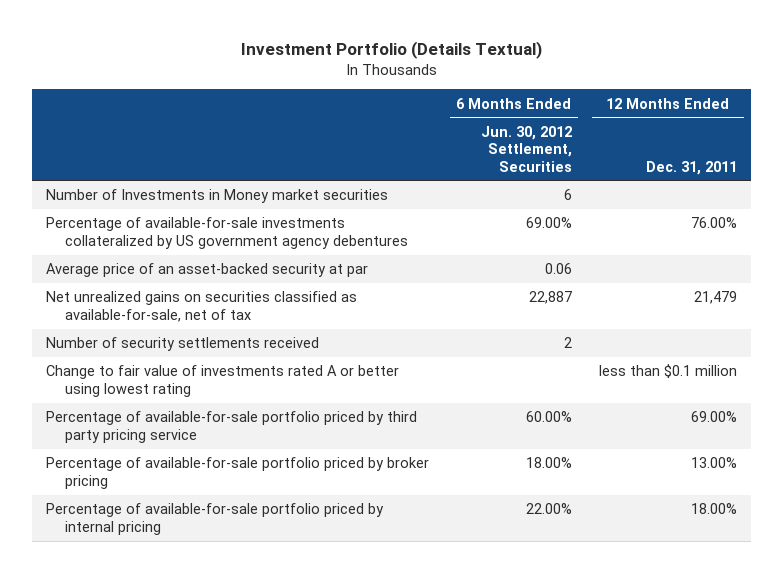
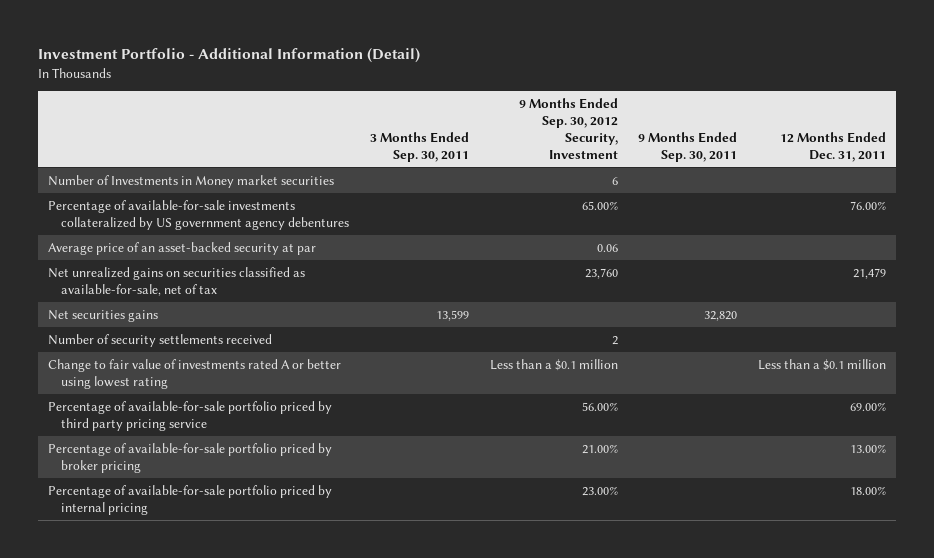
- Investment Portfolio (Details Textual)
+ Investment Portfolio - Additional Information (Detail)
- | 6 Months Ended Jun. 30, 2012 Settlement, Securities | 12 Months Ended Dec. 31, 2011
+ | 3 Months Ended Sep. 30, 2011 | 9 Months Ended Sep. 30, 2012 Security, Investment | 9 Months Ended Sep. 30, 2011 | 12 Months Ended Dec. 31, 2011
+ Net securities gains | 13,599 | | 32,820 |
- Change to fair value of investments rated A or better using lowest rating | | less than $0.1 million
+ Change to fair value of investments rated A or better using lowest rating | | Less than a $0.1 million | | Less than a $0.1 million

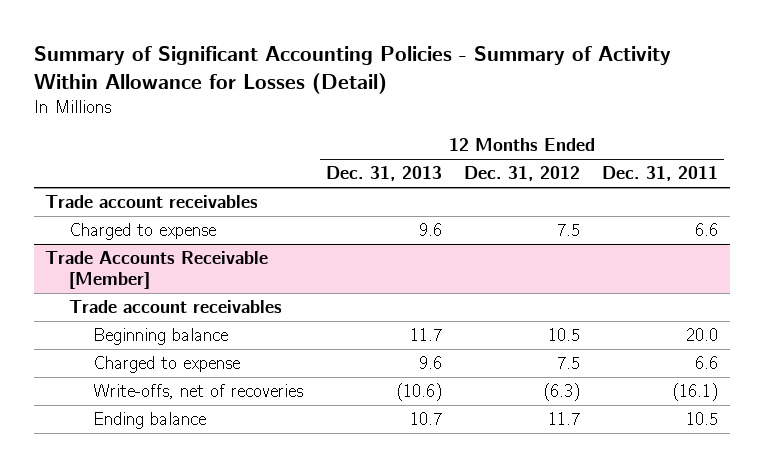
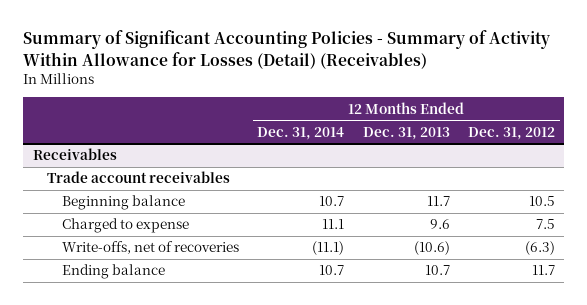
- Summary of Significant Accounting Policies - Summary of Activity Within Allowance for Losses (Detail)
+ Summary of Significant Accounting Policies - Summary of Activity Within Allowance for Losses (Detail) (Receivables)
- | 12 Months Ended Dec. 31, 2013 | 12 Months Ended Dec. 31, 2012 | 12 Months Ended Dec. 31, 2011
+ | 12 Months Ended Dec. 31, 2014 | 12 Months Ended Dec. 31, 2013 | 12 Months Ended Dec. 31, 2012
- Trade account receivables
- Charged to expense | 9.6 | 7.5 | 6.6
- Trade Accounts Receivable [Member]
+ Receivables

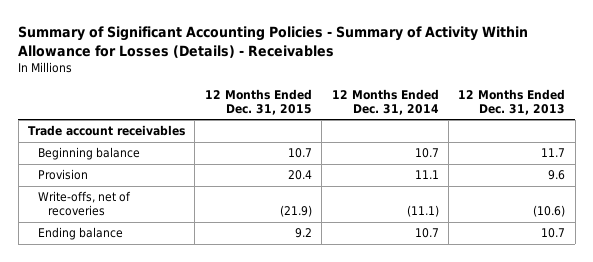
- Summary of Significant Accounting Policies - Summary of Activity Within Allowance for Losses (Detail) (Receivables)
+ Summary of Significant Accounting Policies - Summary of Activity Within Allowance for Losses (Details) - Receivables
- | 12 Months Ended Dec. 31, 2014 | 12 Months Ended Dec. 31, 2013 | 12 Months Ended Dec. 31, 2012
+ | 12 Months Ended Dec. 31, 2015 | 12 Months Ended Dec. 31, 2014 | 12 Months Ended Dec. 31, 2013
- Receivables
- Charged to expense | 11.1 | 9.6 | 7.5
+ Provision | 20.4 | 11.1 | 9.6

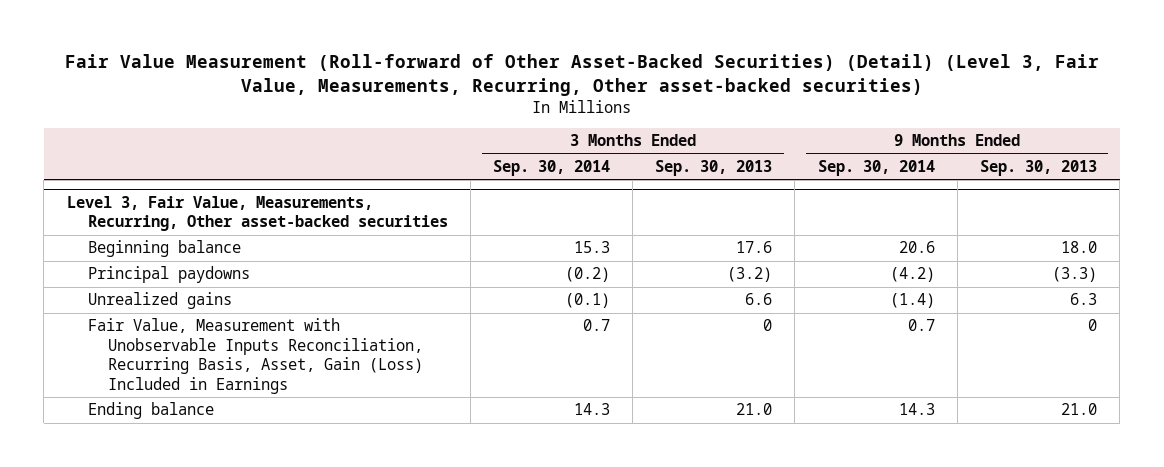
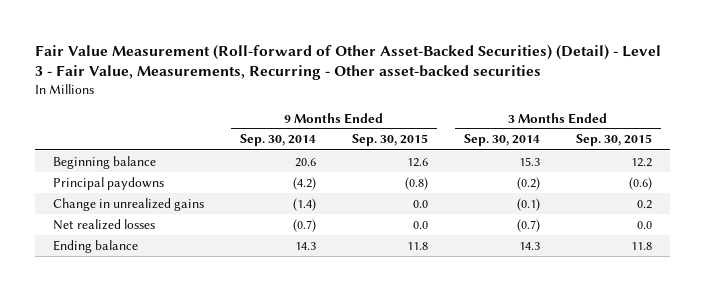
- Fair Value Measurement (Roll-forward of Other Asset-Backed Securities) (Detail) (Level 3, Fair Value, Measurements, Recurring, Other asset-backed securities)
+ Fair Value Measurement (Roll-forward of Other Asset-Backed Securities) (Detail) - Level 3 - Fair Value, Measurements, Recurring - Other asset-backed securities
- | 3 Months Ended Sep. 30, 2014 | 3 Months Ended Sep. 30, 2013 | 9 Months Ended Sep. 30, 2014 | 9 Months Ended Sep. 30, 2013
+ | 9 Months Ended Sep. 30, 2014 | 9 Months Ended Sep. 30, 2015 | 3 Months Ended Sep. 30, 2014 | 3 Months Ended Sep. 30, 2015
- Level 3, Fair Value, Measurements, Recurring, Other asset-backed securities
- Unrealized gains | (0.1) | 6.6 | (1.4) | 6.3
- Fair Value, Measurement with Unobservable Inputs Reconciliation, Recurring Basis, Asset, Gain (Loss) Included in Earnings | 0.7 | 0 | 0.7 | 0
+ Change in unrealized gains | (1.4) | 0.0 | (0.1) | 0.2
+ Net realized losses | (0.7) | 0.0 | (0.7) | 0.0

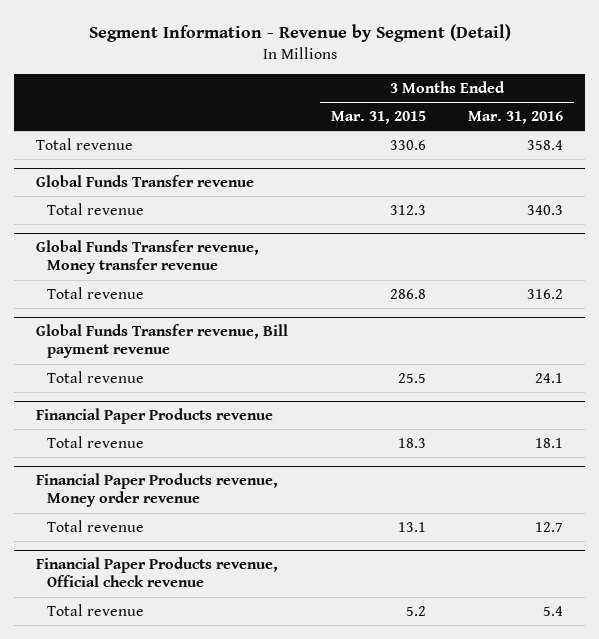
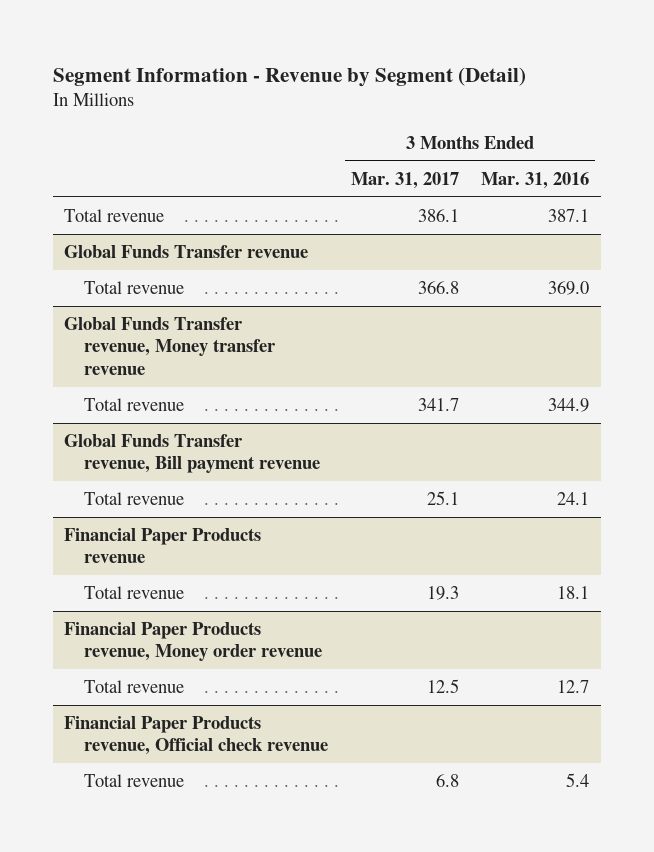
- | 3 Months Ended Mar. 31, 2015 | 3 Months Ended Mar. 31, 2016
+ | 3 Months Ended Mar. 31, 2017 | 3 Months Ended Mar. 31, 2016
- Total revenue | 330.6 | 358.4
+ Total revenue | 386.1 | 387.1
@ Global Funds Transfer revenue
- Total revenue | 312.3 | 340.3
+ Total revenue | 366.8 | 369.0
@ Global Funds Transfer revenue, Money transfer revenue
- Total revenue | 286.8 | 316.2
+ Total revenue | 341.7 | 344.9

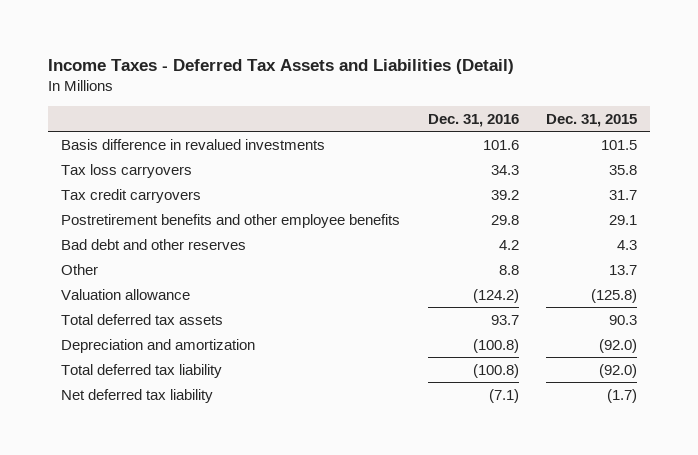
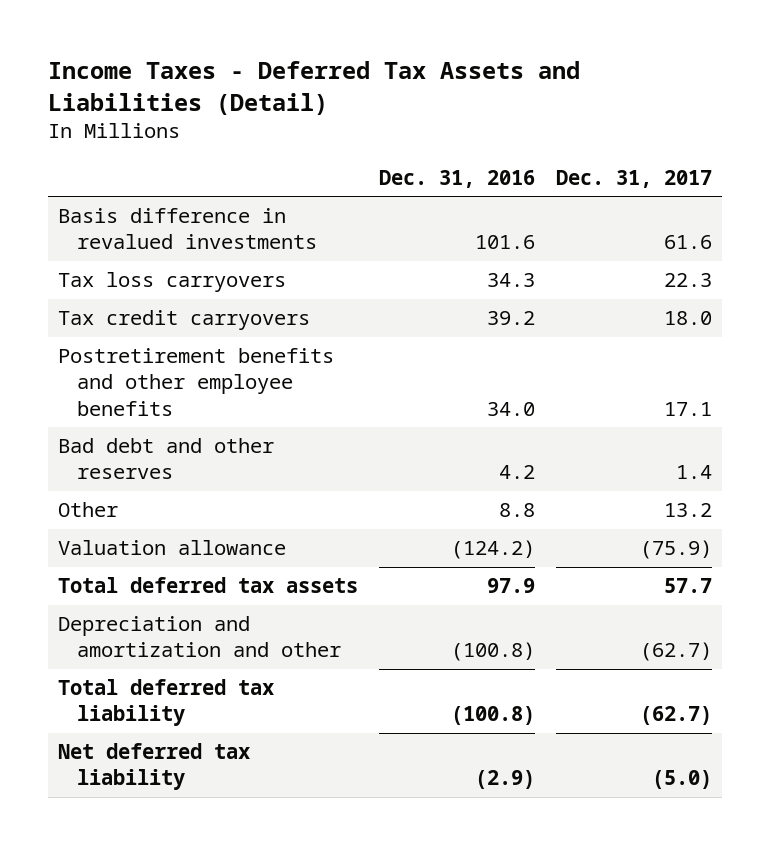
- | Dec. 31, 2016 | Dec. 31, 2015
+ | Dec. 31, 2016 | Dec. 31, 2017
- Postretirement benefits and other employee benefits | 29.8 | 29.1
+ Postretirement benefits and other employee benefits | 34.0 | 17.1
- Total deferred tax assets | 93.7 | 90.3
- Depreciation and amortization | (100.8) | (92.0)
+ Total deferred tax assets | 97.9 | 57.7
+ Depreciation and amortization and other | (100.8) | (62.7)
- Net deferred tax liability | (7.1) | (1.7)
+ Net deferred tax liability | (2.9) | (5.0)

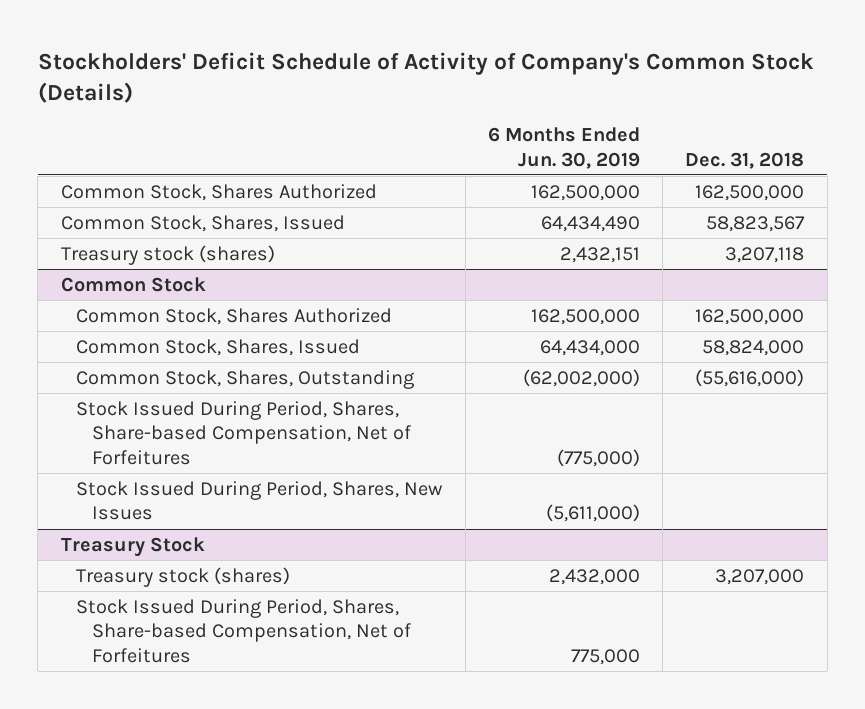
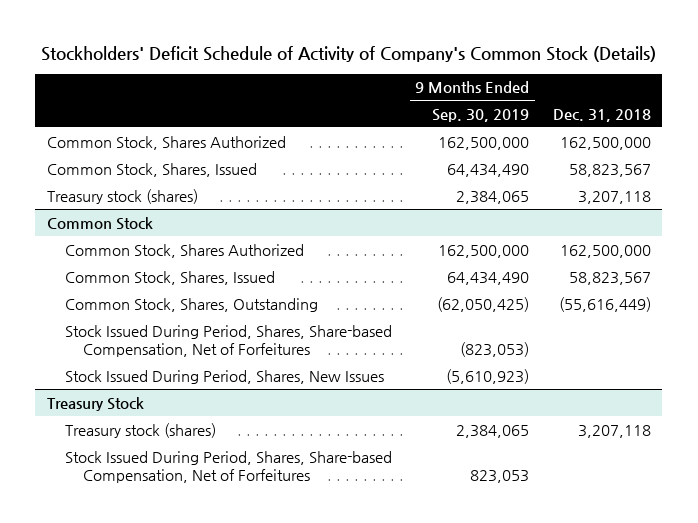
- | 6 Months Ended Jun. 30, 2019 | Dec. 31, 2018
+ | 9 Months Ended Sep. 30, 2019 | Dec. 31, 2018
@ Common Stock
- Common Stock, Shares, Issued | 64,434,000 | 58,824,000
- Common Stock, Shares, Outstanding | (62,002,000) | (55,616,000)
+ Common Stock, Shares, Issued | 64,434,490 | 58,823,567
+ Common Stock, Shares, Outstanding | (62,050,425) | (55,616,449)
@ Treasury Stock
- Treasury stock (shares) | 2,432,000 | 3,207,000
+ Treasury stock (shares) | 2,384,065 | 3,207,118

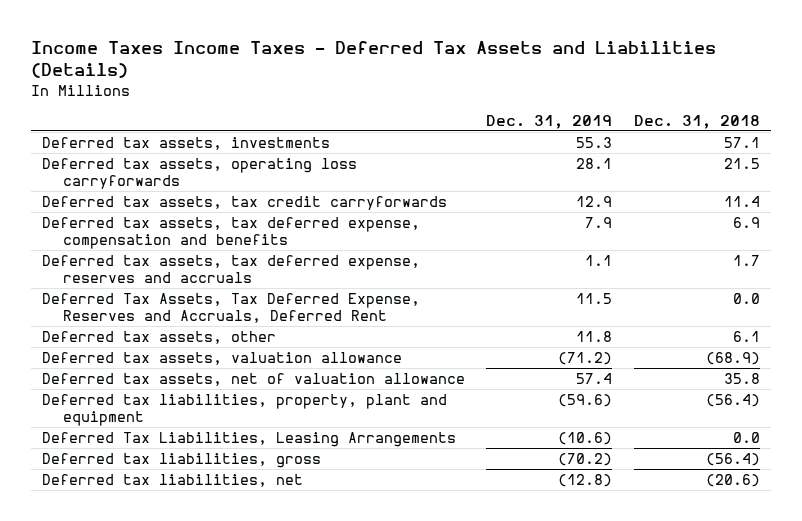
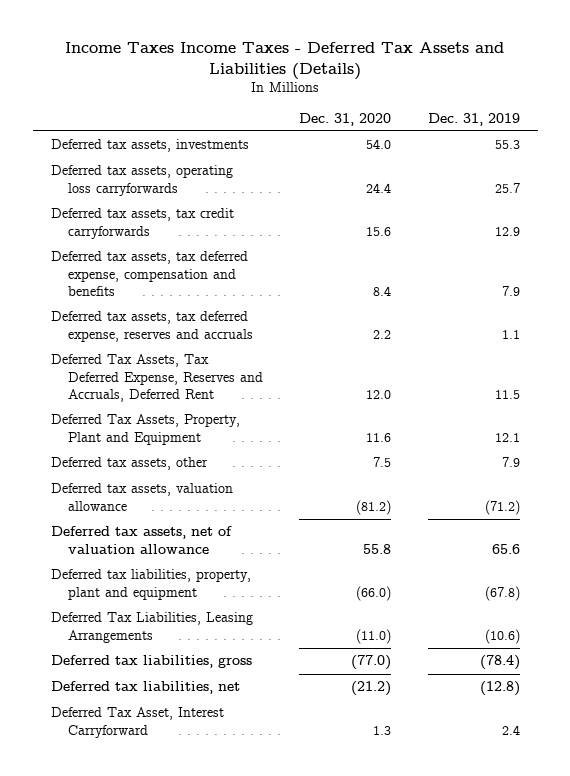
- | Dec. 31, 2019 | Dec. 31, 2018
+ | Dec. 31, 2020 | Dec. 31, 2019
- Deferred tax assets, operating loss carryforwards | 28.1 | 21.5
+ Deferred tax assets, operating loss carryforwards | 24.4 | 25.7
- Deferred tax assets, other | 11.8 | 6.1
+ Deferred Tax Assets, Property, Plant and Equipment | 11.6 | 12.1
+ Deferred tax assets, other | 7.5 | 7.9
- Deferred tax assets, net of valuation allowance | 57.4 | 35.8
- Deferred tax liabilities, property, plant and equipment | (59.6) | (56.4)
+ Deferred tax assets, net of valuation allowance | 55.8 | 65.6
+ Deferred tax liabilities, property, plant and equipment | (66.0) | (67.8)
- Deferred tax liabilities, gross | (70.2) | (56.4)
+ Deferred tax liabilities, gross | (77.0) | (78.4)
+ Deferred Tax Asset, Interest Carryforward | 1.3 | 2.4

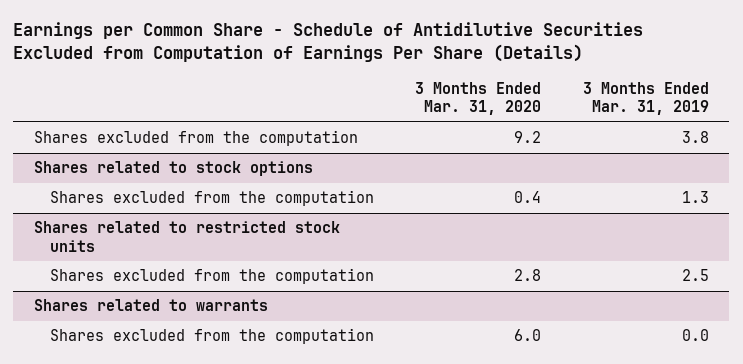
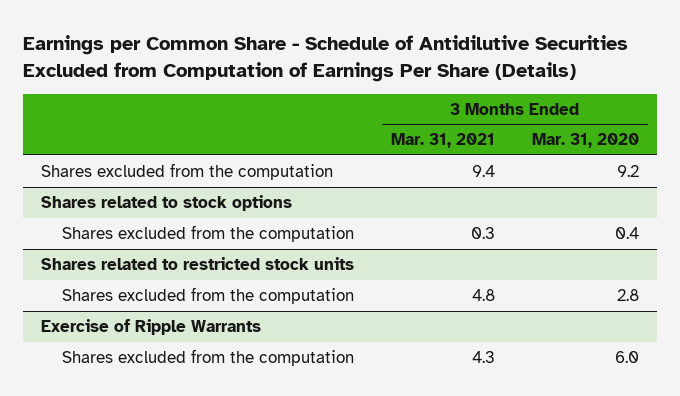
- | 3 Months Ended Mar. 31, 2020 | 3 Months Ended Mar. 31, 2019
+ | 3 Months Ended Mar. 31, 2021 | 3 Months Ended Mar. 31, 2020
- Shares related to warrants
+ Exercise of Ripple Warrants

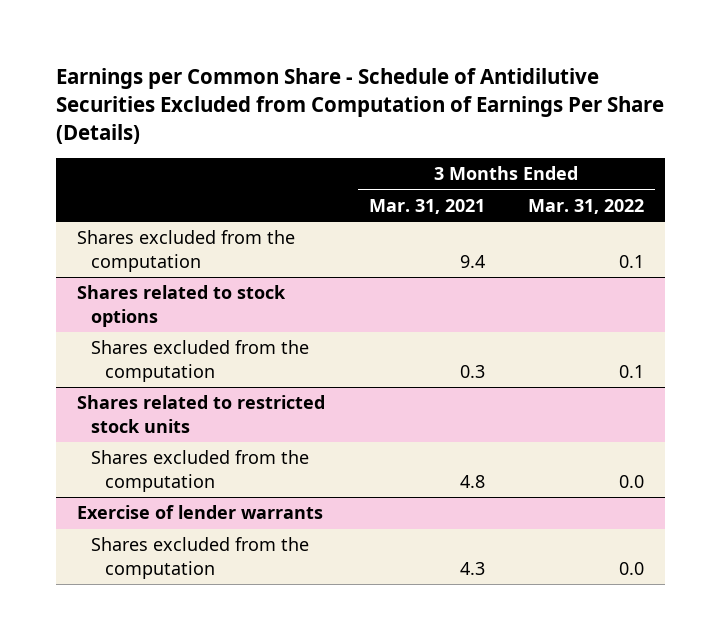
- | 3 Months Ended Mar. 31, 2021 | 3 Months Ended Mar. 31, 2020
+ | 3 Months Ended Mar. 31, 2021 | 3 Months Ended Mar. 31, 2022
- Exercise of Ripple Warrants
+ Exercise of lender warrants

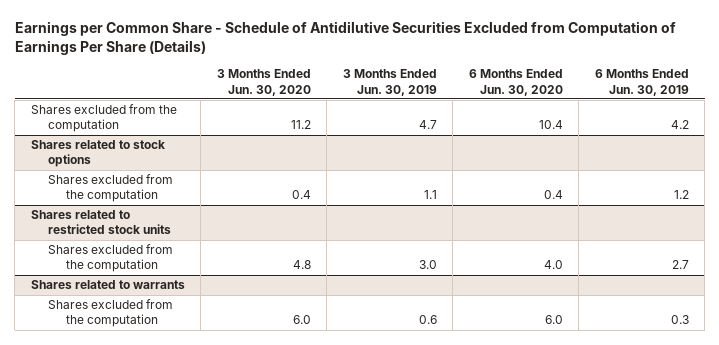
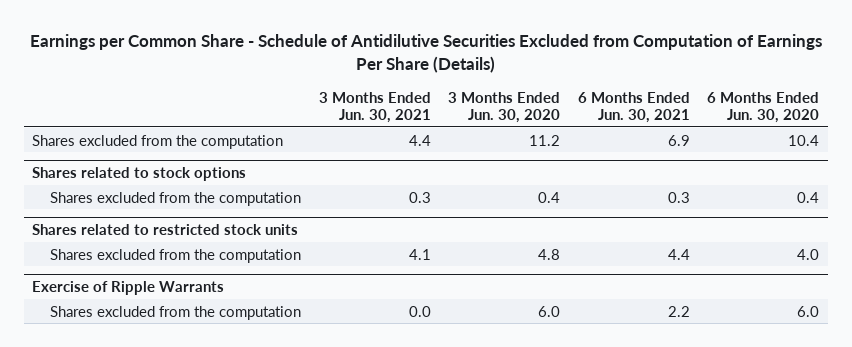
- | 3 Months Ended Jun. 30, 2020 | 3 Months Ended Jun. 30, 2019 | 6 Months Ended Jun. 30, 2020 | 6 Months Ended Jun. 30, 2019
+ | 3 Months Ended Jun. 30, 2021 | 3 Months Ended Jun. 30, 2020 | 6 Months Ended Jun. 30, 2021 | 6 Months Ended Jun. 30, 2020
- Shares related to warrants
+ Exercise of Ripple Warrants

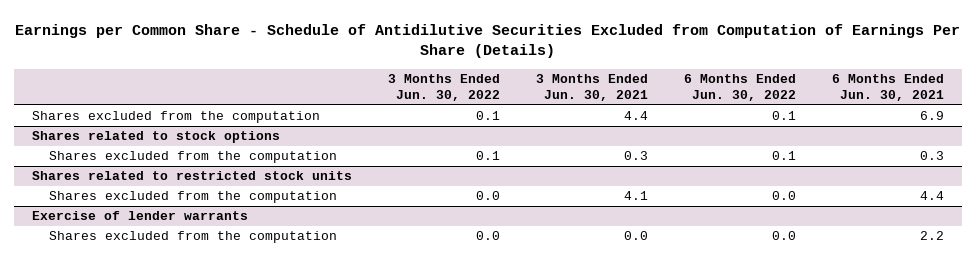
- | 3 Months Ended Jun. 30, 2021 | 3 Months Ended Jun. 30, 2020 | 6 Months Ended Jun. 30, 2021 | 6 Months Ended Jun. 30, 2020
+ | 3 Months Ended Jun. 30, 2022 | 3 Months Ended Jun. 30, 2021 | 6 Months Ended Jun. 30, 2022 | 6 Months Ended Jun. 30, 2021
- Exercise of Ripple Warrants
+ Exercise of lender warrants

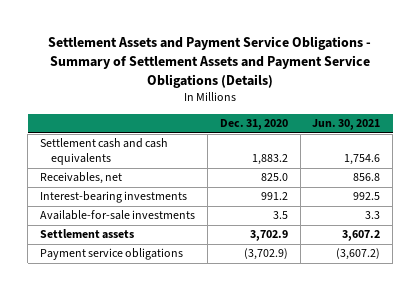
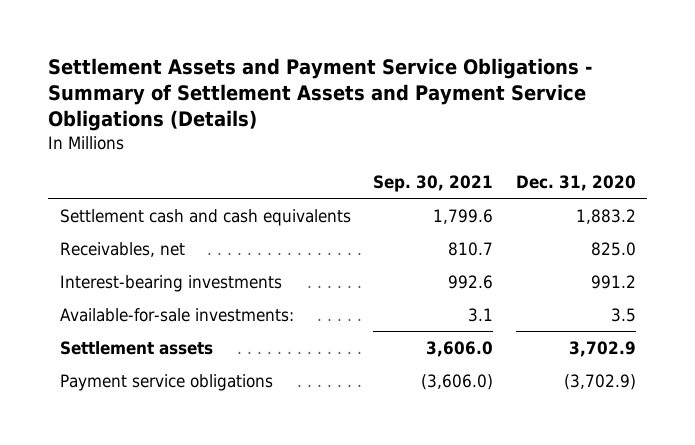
- | Dec. 31, 2020 | Jun. 30, 2021
+ | Sep. 30, 2021 | Dec. 31, 2020
- Available-for-sale investments | 3.5 | 3.3
+ Available-for-sale investments: | 3.1 | 3.5

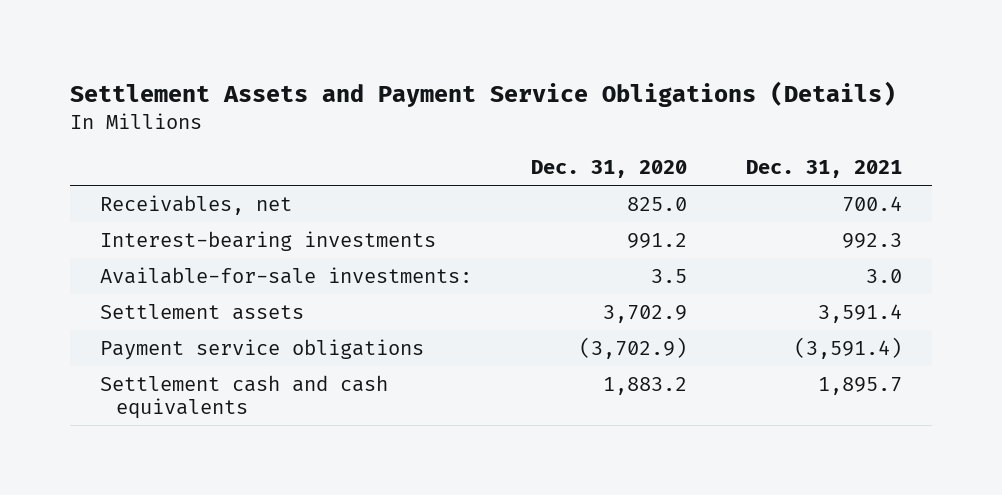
- Settlement Assets and Payment Service Obligations - Summary of Settlement Assets and Payment Service Obligations (Details)
+ Settlement Assets and Payment Service Obligations (Details)
- | Sep. 30, 2021 | Dec. 31, 2020
+ | Dec. 31, 2020 | Dec. 31, 2021
moved down: Settlement cash and cash equivalents | 1,883.2 | 1,895.7

